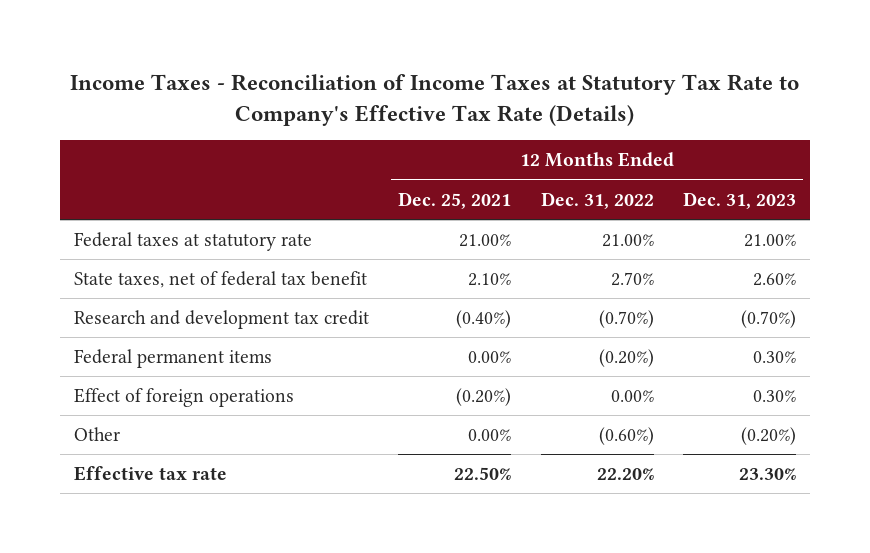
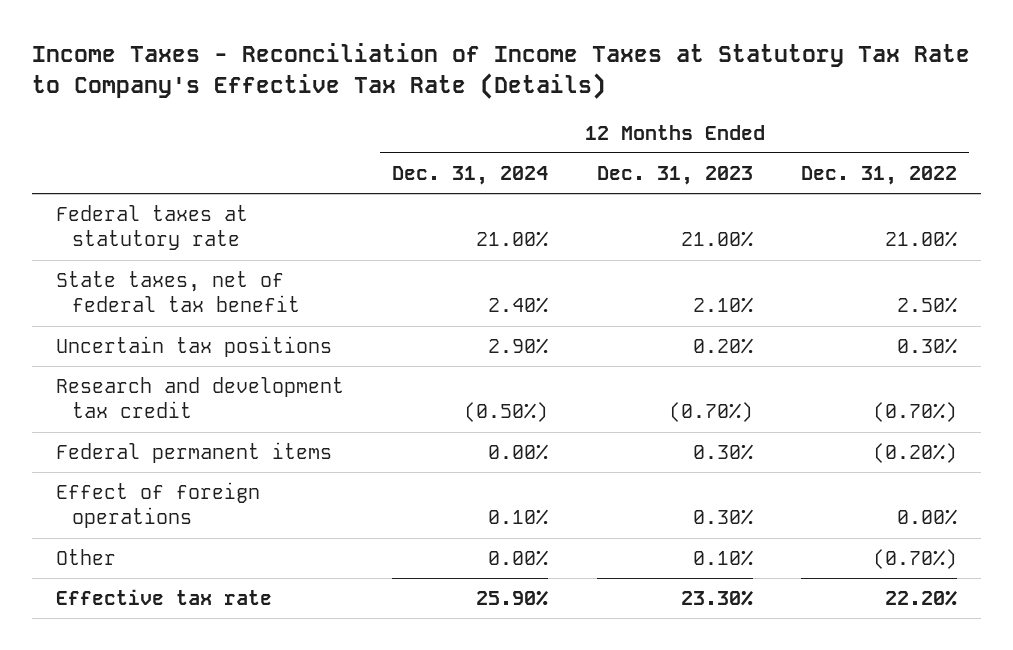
- | 12 Months Ended Dec. 25, 2021 | 12 Months Ended Dec. 31, 2022 | 12 Months Ended Dec. 31, 2023
+ | 12 Months Ended Dec. 31, 2024 | 12 Months Ended Dec. 31, 2023 | 12 Months Ended Dec. 31, 2022
- State taxes, net of federal tax benefit | 2.10% | 2.70% | 2.60%
+ State taxes, net of federal tax benefit | 2.40% | 2.10% | 2.50%
+ Uncertain tax positions | 2.90% | 0.20% | 0.30%
- Other | 0.00% | (0.60%) | (0.20%)
+ Other | 0.00% | 0.10% | (0.70%)

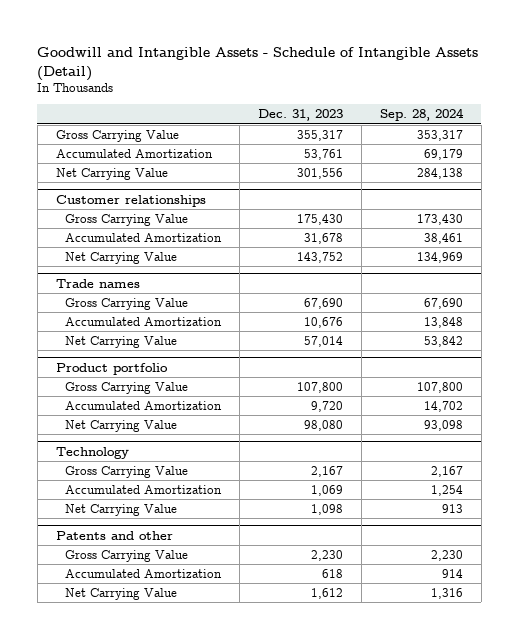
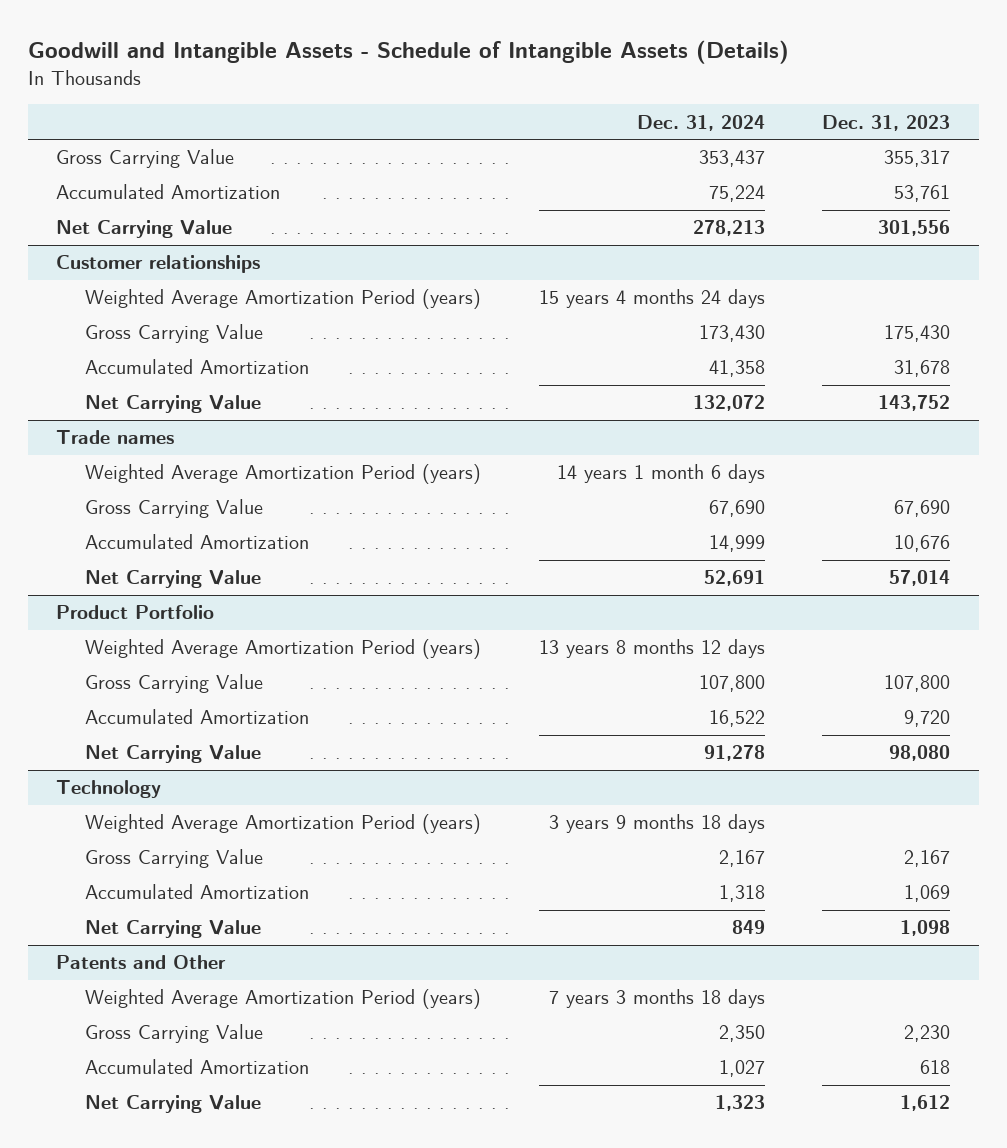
- Goodwill and Intangible Assets - Schedule of Intangible Assets (Detail)
+ Goodwill and Intangible Assets - Schedule of Intangible Assets (Details)
- | Dec. 31, 2023 | Sep. 28, 2024
+ | Dec. 31, 2024 | Dec. 31, 2023
@ Customer relationships
+ Weighted Average Amortization Period (years) | 15 years 4 months 24 days |
@ Trade names
+ Weighted Average Amortization Period (years) | 14 years 1 month 6 days |
- Product portfolio
+ Product Portfolio
+ Weighted Average Amortization Period (years) | 13 years 8 months 12 days |
@ Technology
+ Weighted Average Amortization Period (years) | 3 years 9 months 18 days |
- Patents and other
+ Patents and Other
+ Weighted Average Amortization Period (years) | 7 years 3 months 18 days |

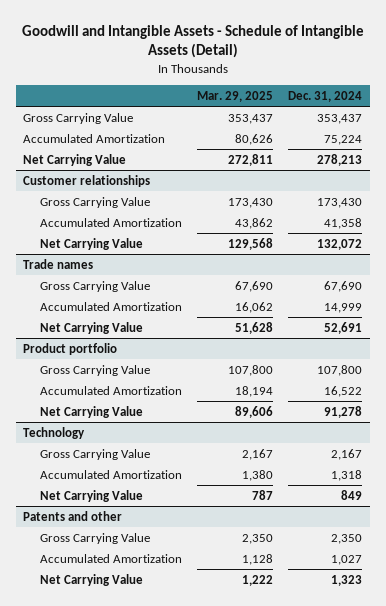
- Goodwill and Intangible Assets - Schedule of Intangible Assets (Details)
+ Goodwill and Intangible Assets - Schedule of Intangible Assets (Detail)
- | Dec. 31, 2024 | Dec. 31, 2023
+ | Mar. 29, 2025 | Dec. 31, 2024
@ Customer relationships
- Weighted Average Amortization Period (years) | 15 years 4 months 24 days |
@ Trade names
- Weighted Average Amortization Period (years) | 14 years 1 month 6 days |
- Product Portfolio
- Weighted Average Amortization Period (years) | 13 years 8 months 12 days |
+ Product portfolio
@ Technology
- Weighted Average Amortization Period (years) | 3 years 9 months 18 days |
- Patents and Other
- Weighted Average Amortization Period (years) | 7 years 3 months 18 days |
+ Patents and other

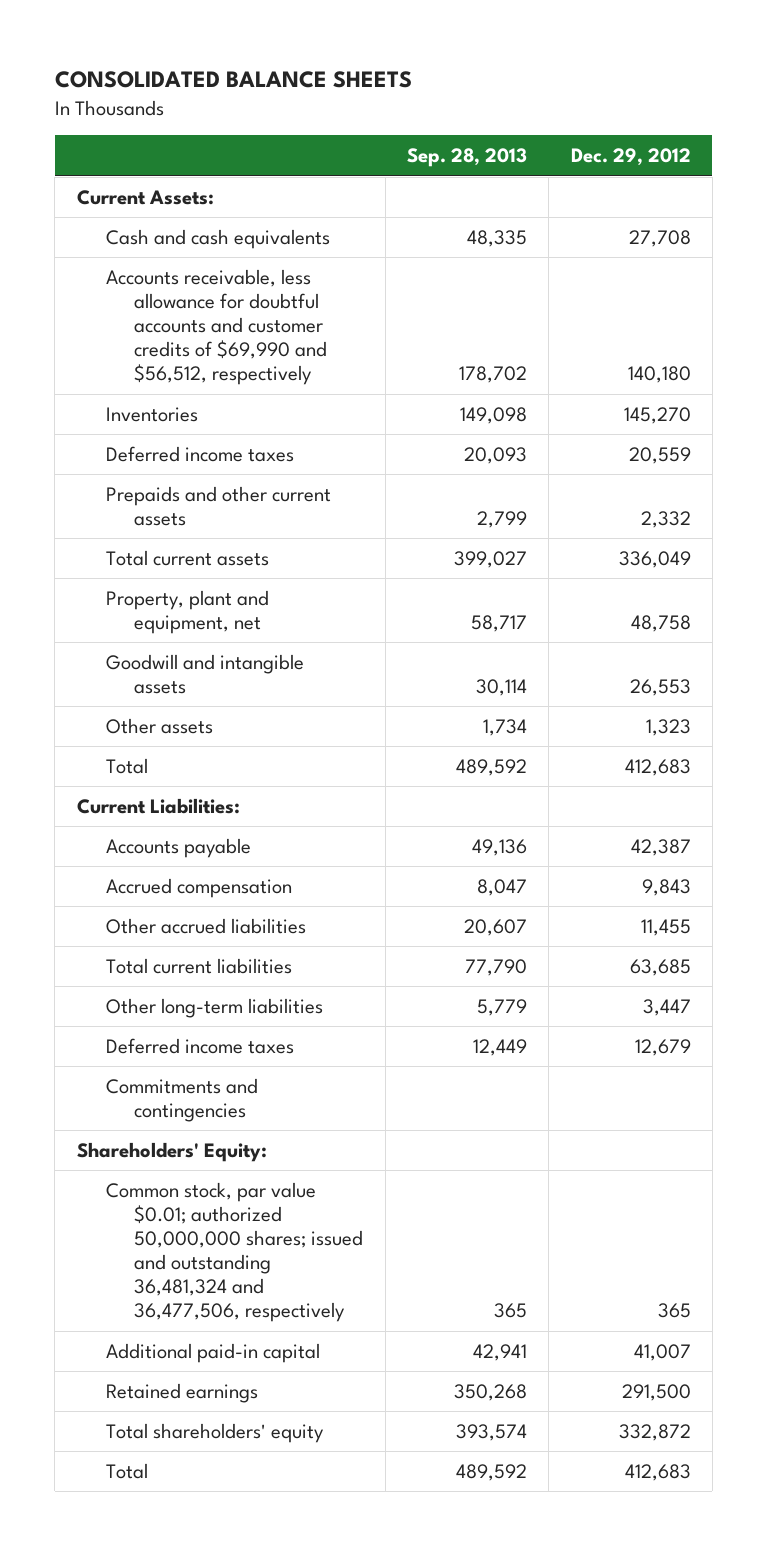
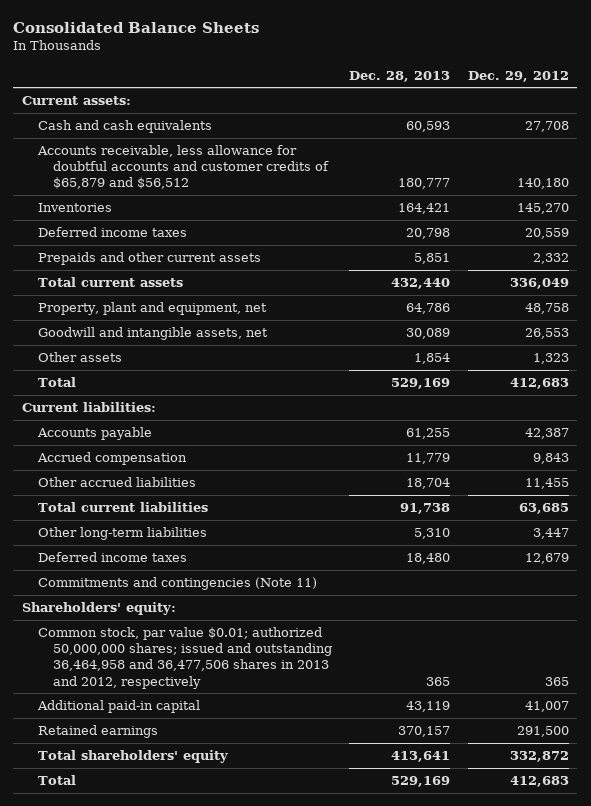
- CONSOLIDATED BALANCE SHEETS
+ Consolidated Balance Sheets
- | Sep. 28, 2013 | Dec. 29, 2012
+ | Dec. 28, 2013 | Dec. 29, 2012
- Current Assets:
+ Current assets:
- Accounts receivable, less allowance for doubtful accounts and customer credits of $69,990 and $56,512, respectively | 178,702 | 140,180
+ Accounts receivable, less allowance for doubtful accounts and customer credits of $65,879 and $56,512 | 180,777 | 140,180
- Goodwill and intangible assets | 30,114 | 26,553
+ Goodwill and intangible assets, net | 30,089 | 26,553
- Current Liabilities:
+ Current liabilities:
- Commitments and contingencies
- Shareholders' Equity:
- Common stock, par value $0.01; authorized 50,000,000 shares; issued and outstanding 36,481,324 and 36,477,506, respectively | 365 | 365
+ Commitments and contingencies (Note 11)
+ Shareholders' equity:
+ Common stock, par value $0.01; authorized 50,000,000 shares; issued and outstanding 36,464,958 and 36,477,506 shares in 2013 and 2012, respectively | 365 | 365

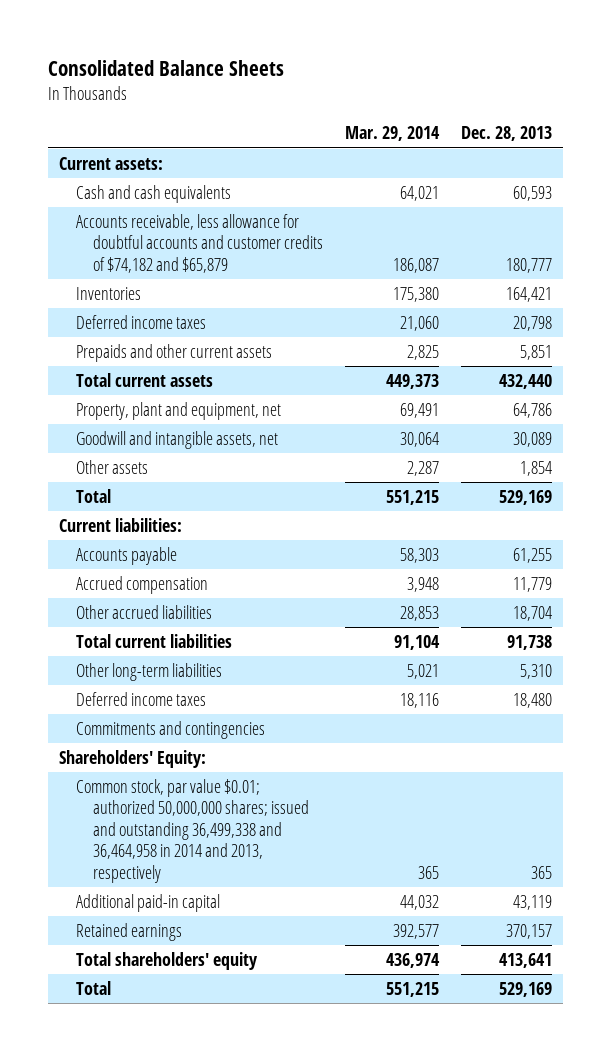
- | Dec. 28, 2013 | Dec. 29, 2012
+ | Mar. 29, 2014 | Dec. 28, 2013
- Accounts receivable, less allowance for doubtful accounts and customer credits of $65,879 and $56,512 | 180,777 | 140,180
+ Accounts receivable, less allowance for doubtful accounts and customer credits of $74,182 and $65,879 | 186,087 | 180,777
- Commitments and contingencies (Note 11)
- Shareholders' equity:
- Common stock, par value $0.01; authorized 50,000,000 shares; issued and outstanding 36,464,958 and 36,477,506 shares in 2013 and 2012, respectively | 365 | 365
+ Commitments and contingencies
+ Shareholders' Equity:
+ Common stock, par value $0.01; authorized 50,000,000 shares; issued and outstanding 36,499,338 and 36,464,958 in 2014 and 2013, respectively | 365 | 365

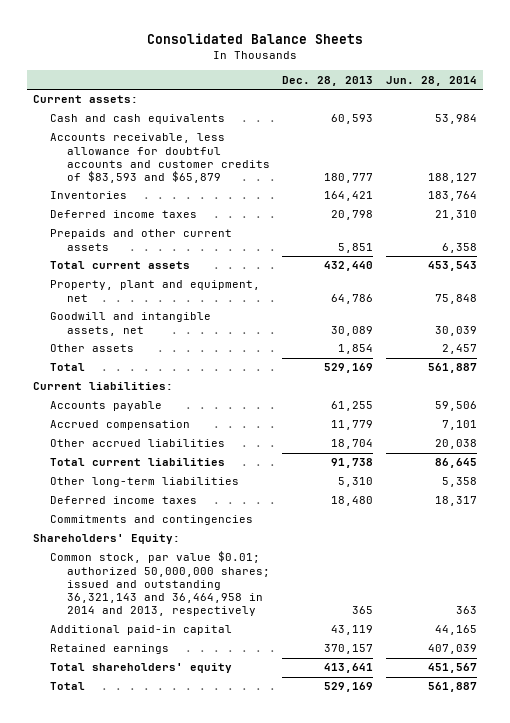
- | Mar. 29, 2014 | Dec. 28, 2013
+ | Dec. 28, 2013 | Jun. 28, 2014
- Accounts receivable, less allowance for doubtful accounts and customer credits of $74,182 and $65,879 | 186,087 | 180,777
+ Accounts receivable, less allowance for doubtful accounts and customer credits of $83,593 and $65,879 | 180,777 | 188,127
- Common stock, par value $0.01; authorized 50,000,000 shares; issued and outstanding 36,499,338 and 36,464,958 in 2014 and 2013, respectively | 365 | 365
+ Common stock, par value $0.01; authorized 50,000,000 shares; issued and outstanding 36,321,143 and 36,464,958 in 2014 and 2013, respectively | 365 | 363

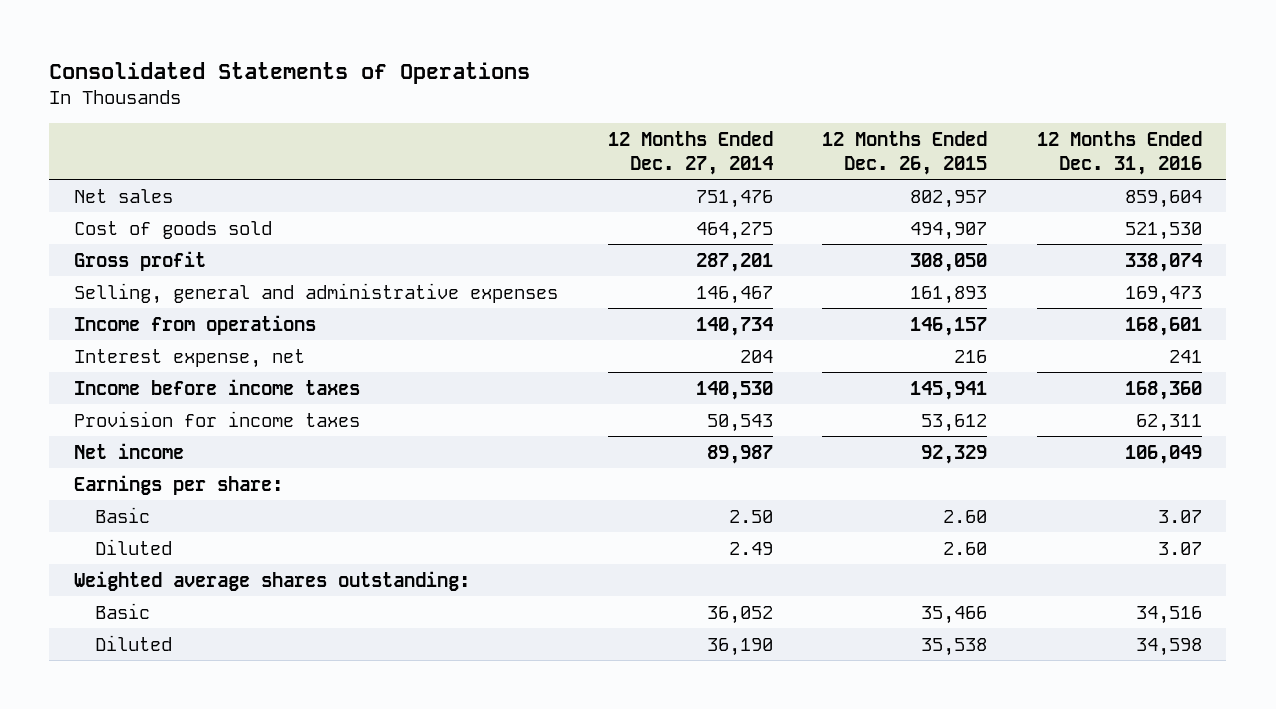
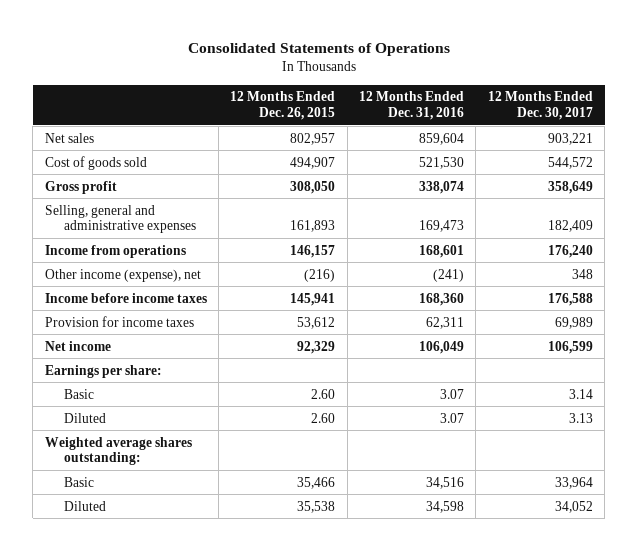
- | 12 Months Ended Dec. 27, 2014 | 12 Months Ended Dec. 26, 2015 | 12 Months Ended Dec. 31, 2016
+ | 12 Months Ended Dec. 26, 2015 | 12 Months Ended Dec. 31, 2016 | 12 Months Ended Dec. 30, 2017
- Interest expense, net | 204 | 216 | 241
+ Other income (expense), net | (216) | (241) | 348

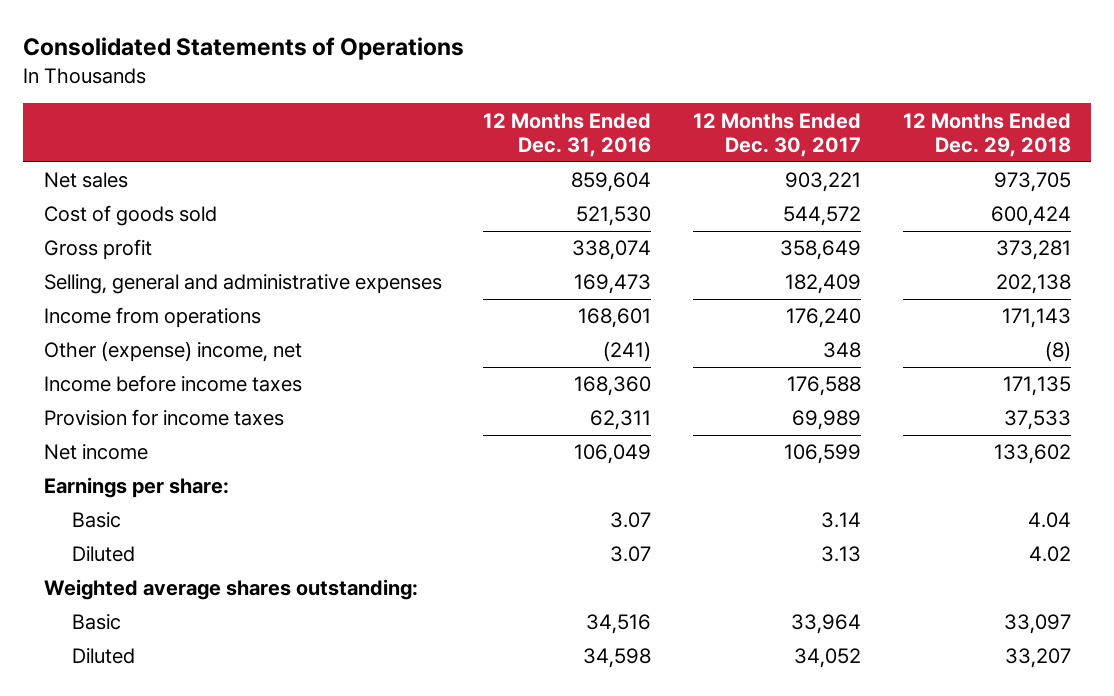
- | 12 Months Ended Dec. 26, 2015 | 12 Months Ended Dec. 31, 2016 | 12 Months Ended Dec. 30, 2017
+ | 12 Months Ended Dec. 31, 2016 | 12 Months Ended Dec. 30, 2017 | 12 Months Ended Dec. 29, 2018
- Other income (expense), net | (216) | (241) | 348
+ Other (expense) income, net | (241) | 348 | (8)

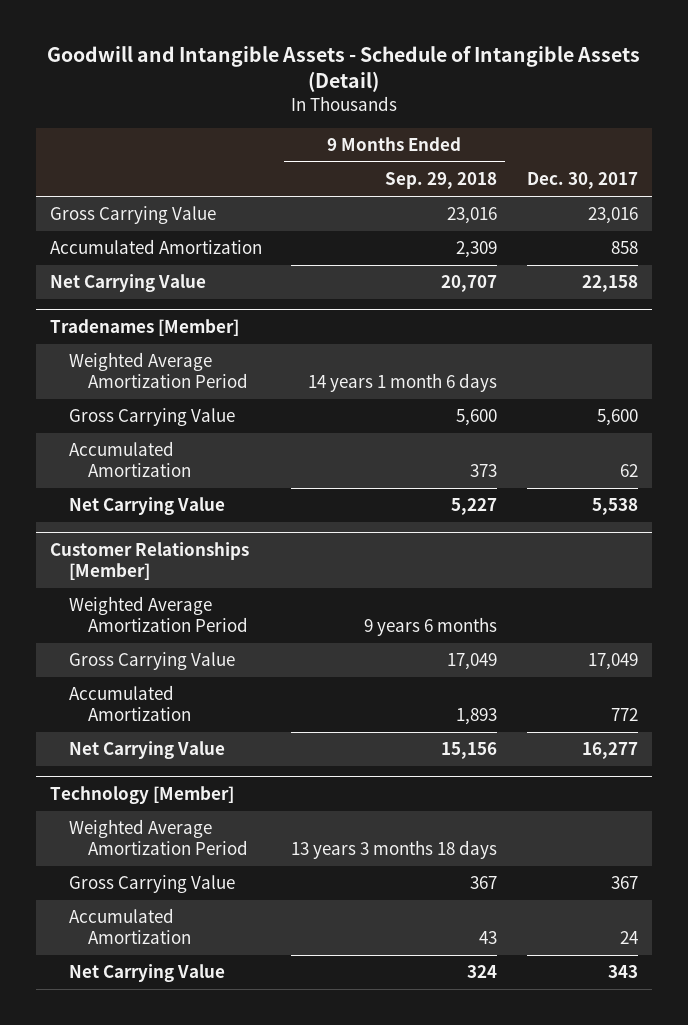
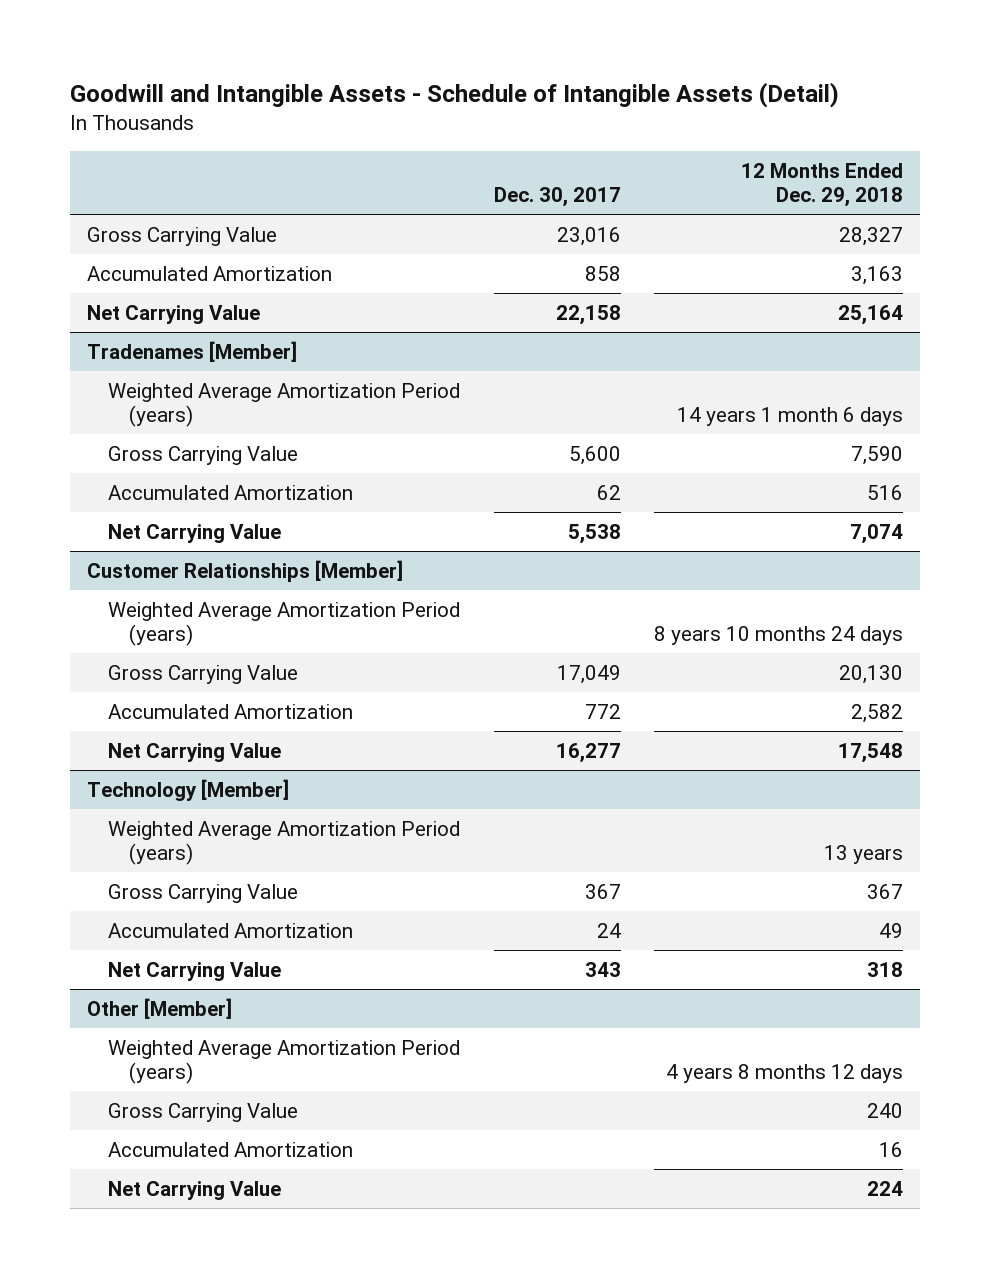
- | 9 Months Ended Sep. 29, 2018 | Dec. 30, 2017
+ | Dec. 30, 2017 | 12 Months Ended Dec. 29, 2018
@ Tradenames [Member]
- Weighted Average Amortization Period | 14 years 1 month 6 days |
+ Weighted Average Amortization Period (years) | | 14 years 1 month 6 days
@ Customer Relationships [Member]
- Weighted Average Amortization Period | 9 years 6 months |
+ Weighted Average Amortization Period (years) | | 8 years 10 months 24 days
@ Technology [Member]
- Weighted Average Amortization Period | 13 years 3 months 18 days |
+ Weighted Average Amortization Period (years) | | 13 years
+ Other [Member]
+ Weighted Average Amortization Period (years) | | 4 years 8 months 12 days
+ Gross Carrying Value | | 240
+ Accumulated Amortization | | 16
+ Net Carrying Value | | 224

